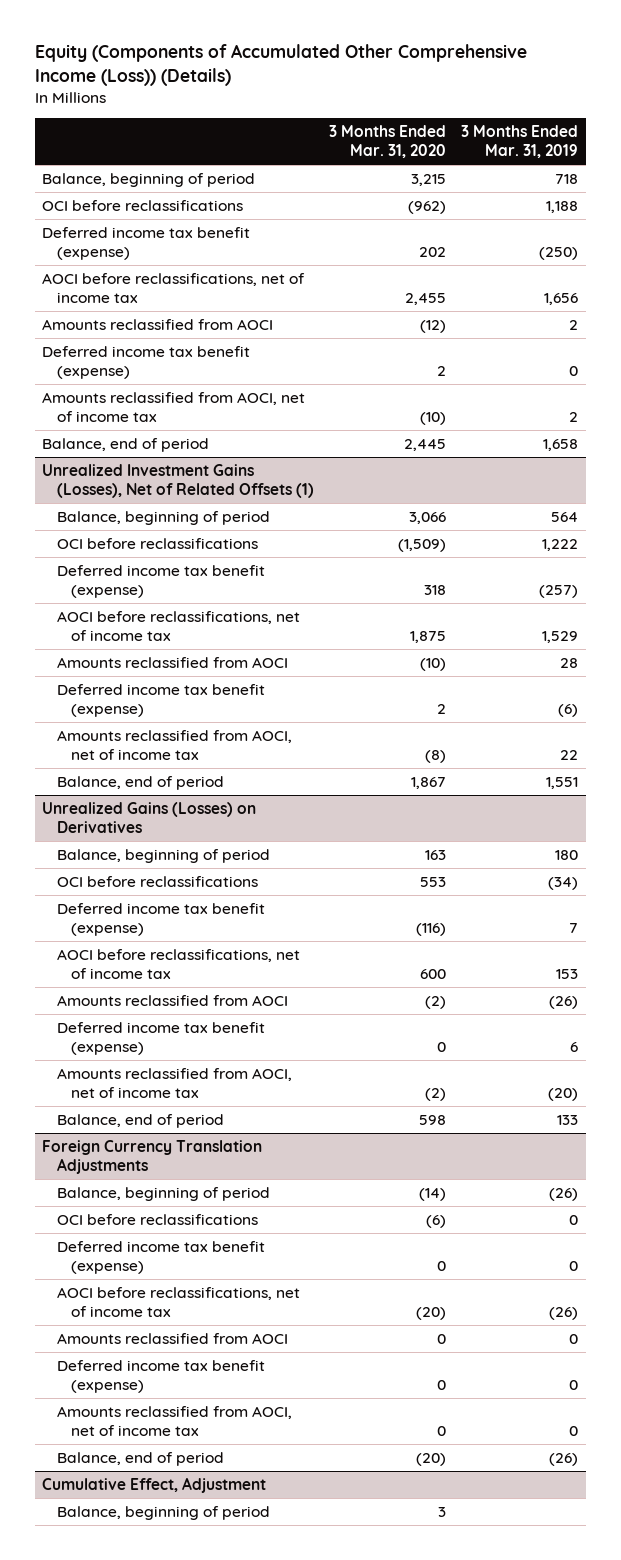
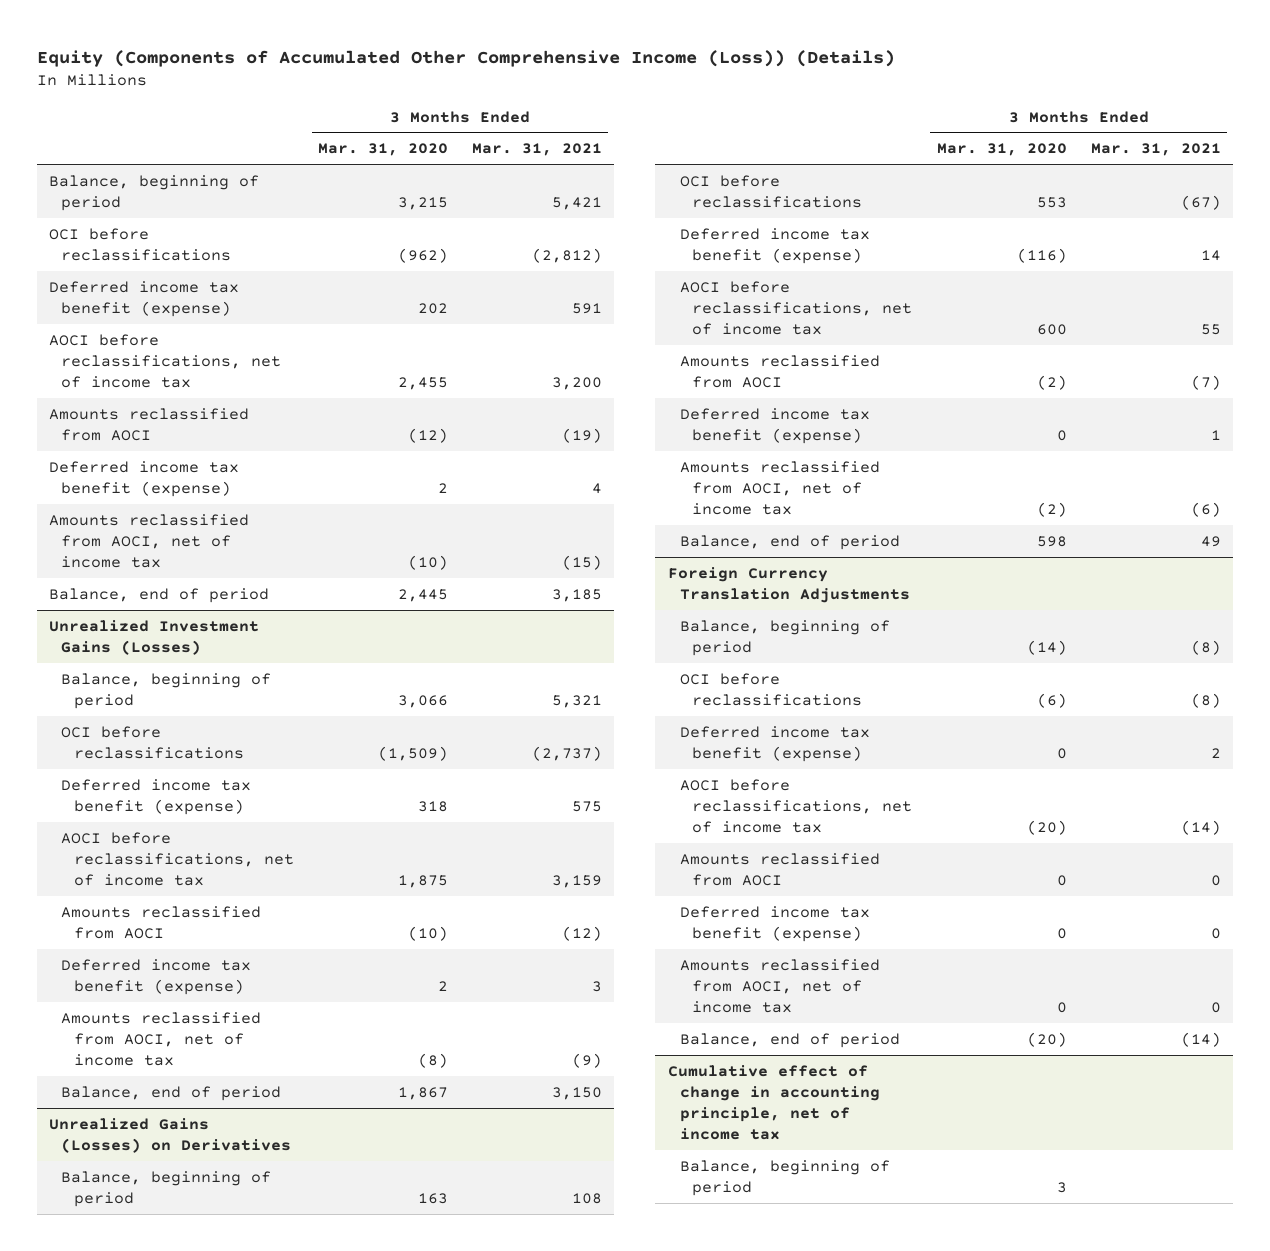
- | 3 Months Ended Mar. 31, 2020 | 3 Months Ended Mar. 31, 2019
+ | 3 Months Ended Mar. 31, 2020 | 3 Months Ended Mar. 31, 2021
- Unrealized Investment Gains (Losses), Net of Related Offsets (1)
+ Unrealized Investment Gains (Losses)
- Cumulative Effect, Adjustment
+ Cumulative effect of change in accounting principle, net of income tax

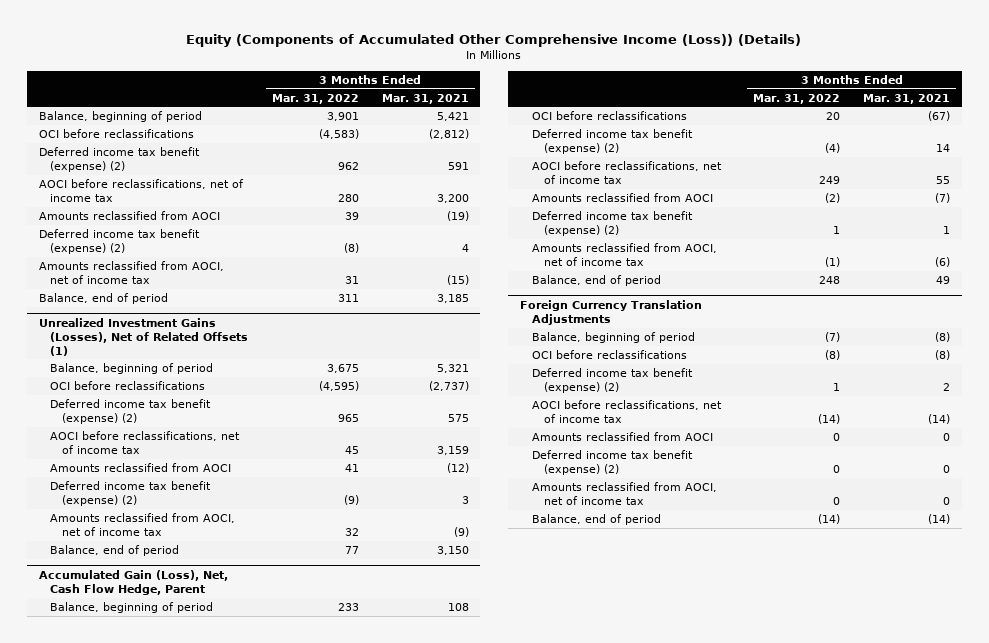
- | 3 Months Ended Mar. 31, 2020 | 3 Months Ended Mar. 31, 2021
+ | 3 Months Ended Mar. 31, 2022 | 3 Months Ended Mar. 31, 2021
- Deferred income tax benefit (expense) | 202 | 591
+ Deferred income tax benefit (expense) (2) | 962 | 591
- Deferred income tax benefit (expense) | 2 | 4
+ Deferred income tax benefit (expense) (2) | (8) | 4
- Unrealized Investment Gains (Losses)
+ Unrealized Investment Gains (Losses), Net of Related Offsets (1)
- Deferred income tax benefit (expense) | 318 | 575
+ Deferred income tax benefit (expense) (2) | 965 | 575
- Deferred income tax benefit (expense) | 2 | 3
+ Deferred income tax benefit (expense) (2) | (9) | 3
- Unrealized Gains (Losses) on Derivatives
+ Accumulated Gain (Loss), Net, Cash Flow Hedge, Parent
- Deferred income tax benefit (expense) | (116) | 14
+ Deferred income tax benefit (expense) (2) | (4) | 14
- Deferred income tax benefit (expense) | 0 | 1
+ Deferred income tax benefit (expense) (2) | 1 | 1
@ Foreign Currency Translation Adjustments
- Deferred income tax benefit (expense) | 0 | 2
+ Deferred income tax benefit (expense) (2) | 1 | 2
- Deferred income tax benefit (expense) | 0 | 0
+ Deferred income tax benefit (expense) (2) | 0 | 0
- Cumulative effect of change in accounting principle, net of income tax
- Balance, beginning of period | 3 |

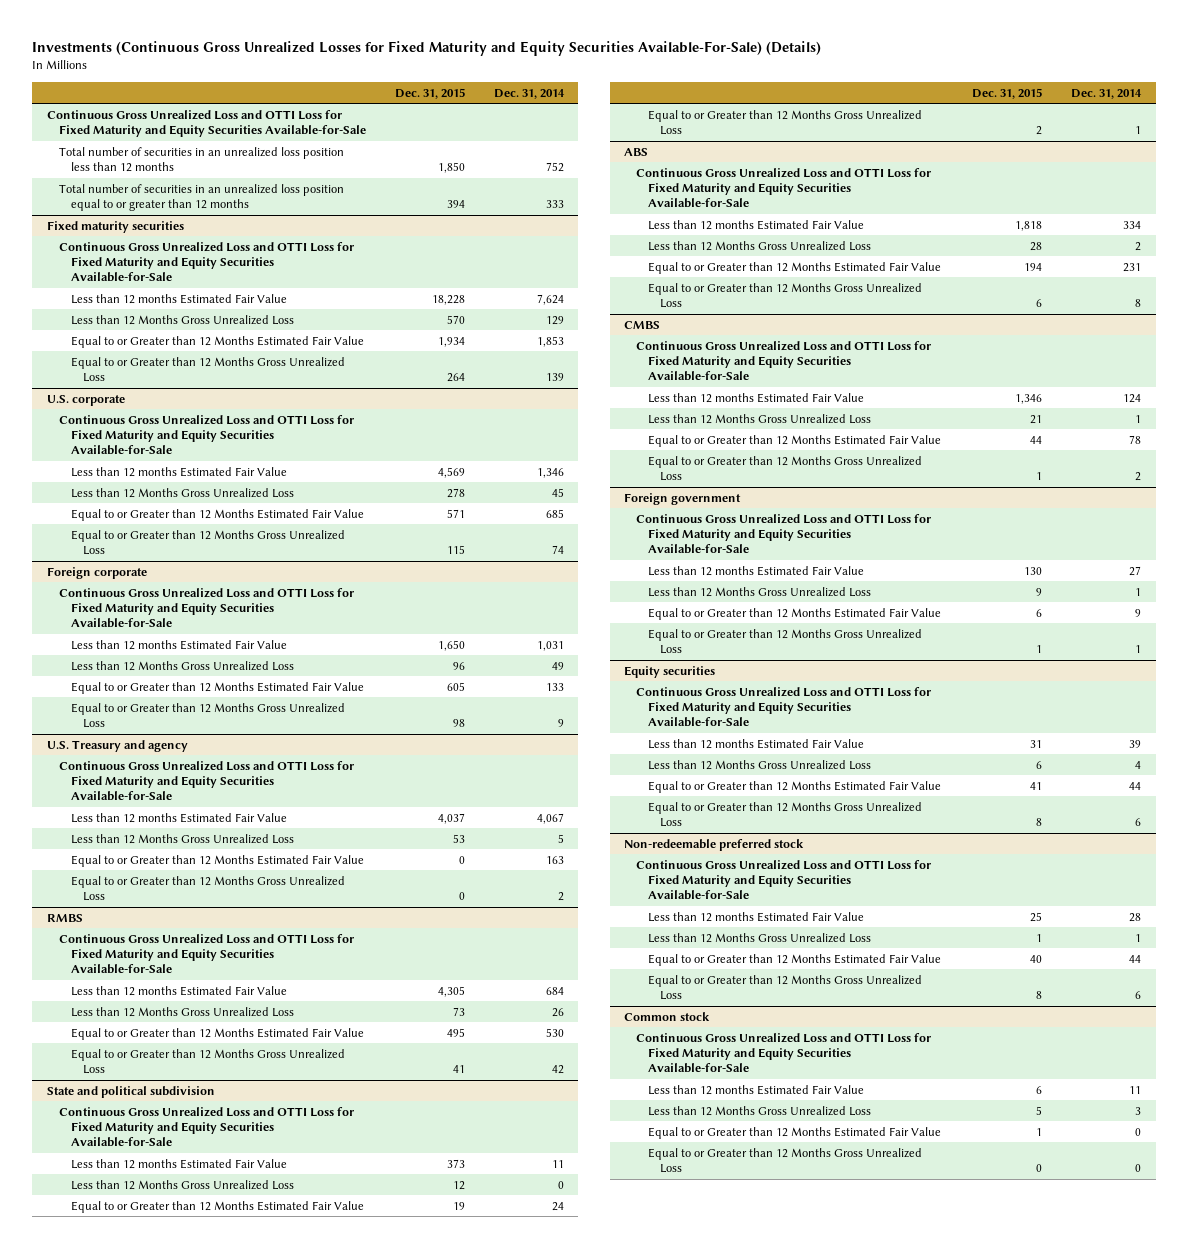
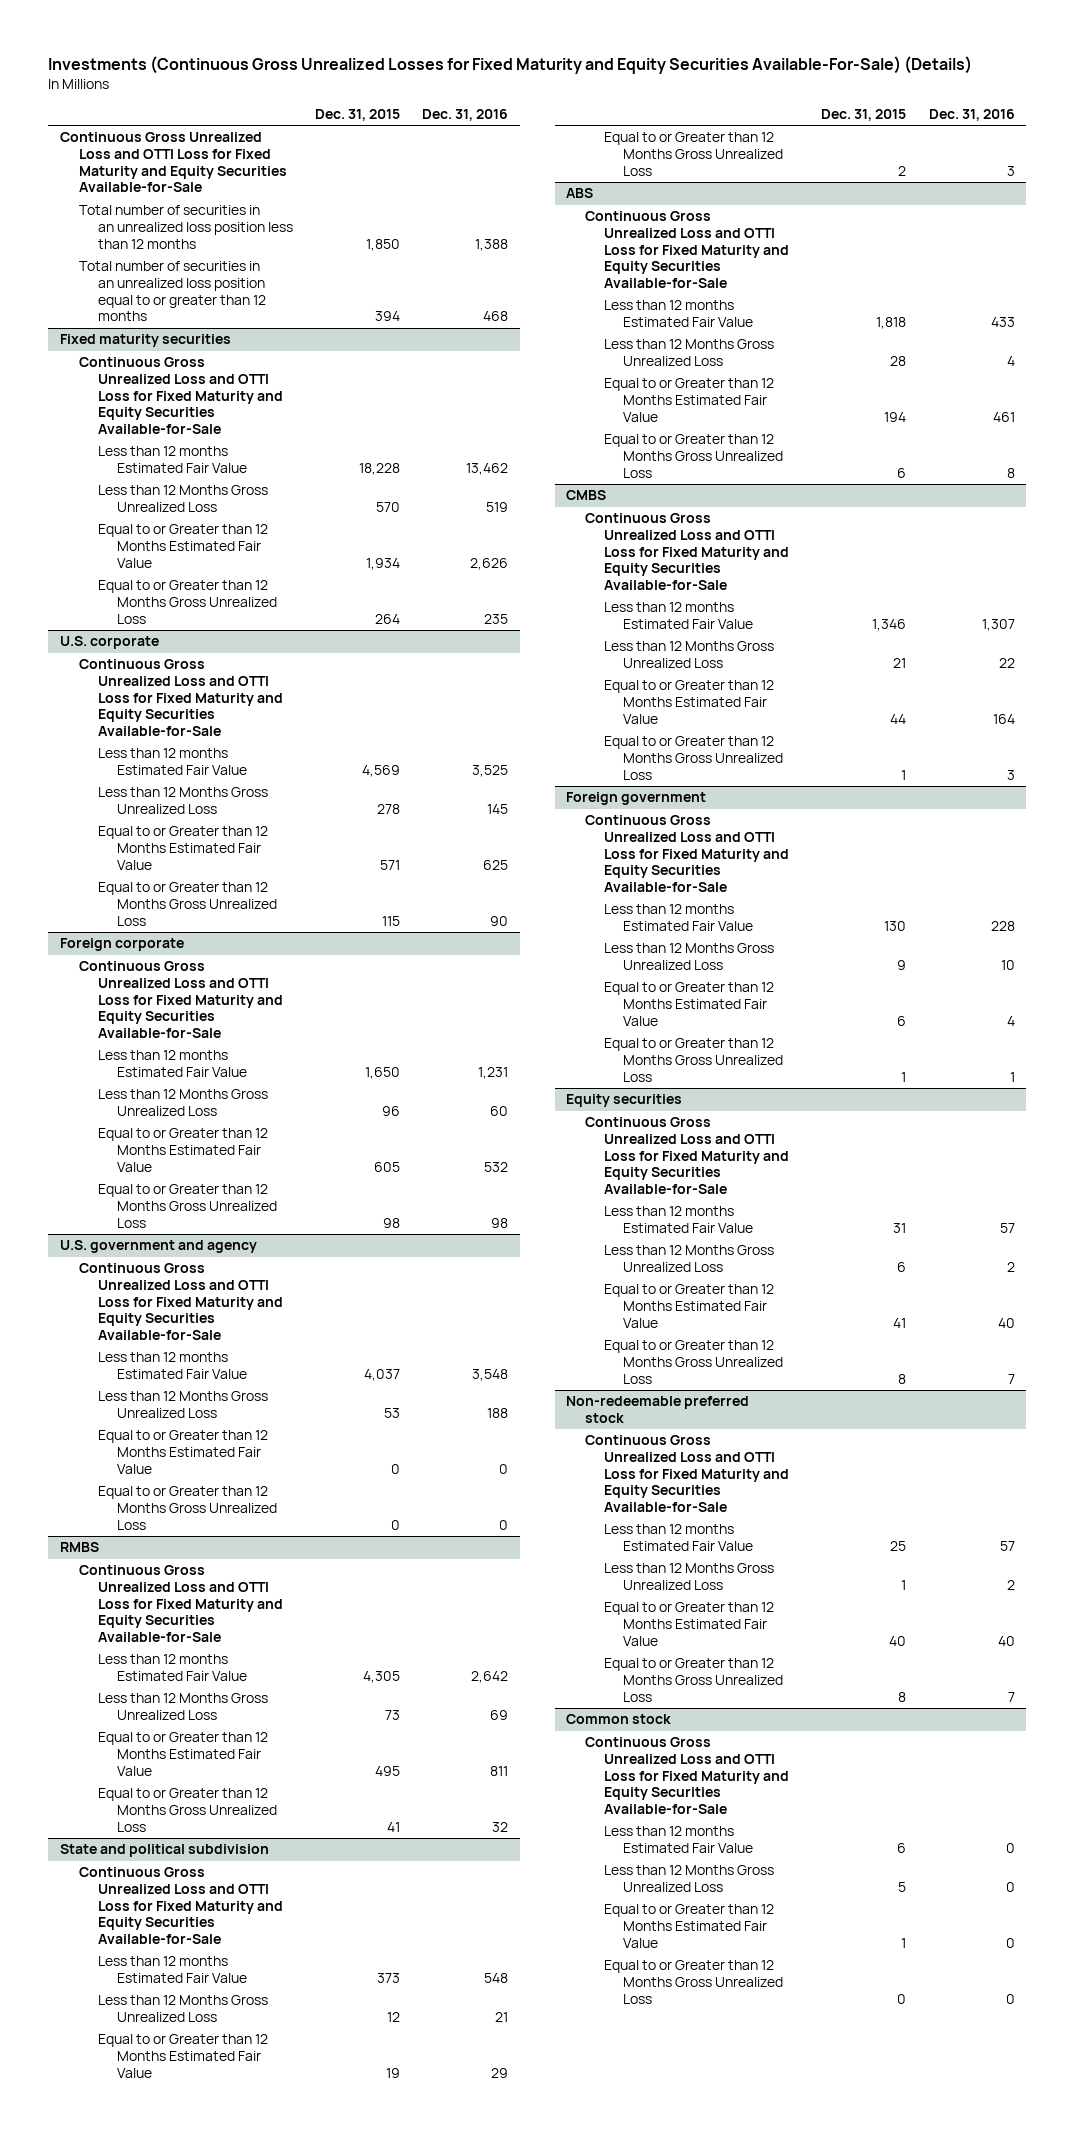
- | Dec. 31, 2015 | Dec. 31, 2014
+ | Dec. 31, 2015 | Dec. 31, 2016
- U.S. Treasury and agency
+ U.S. government and agency

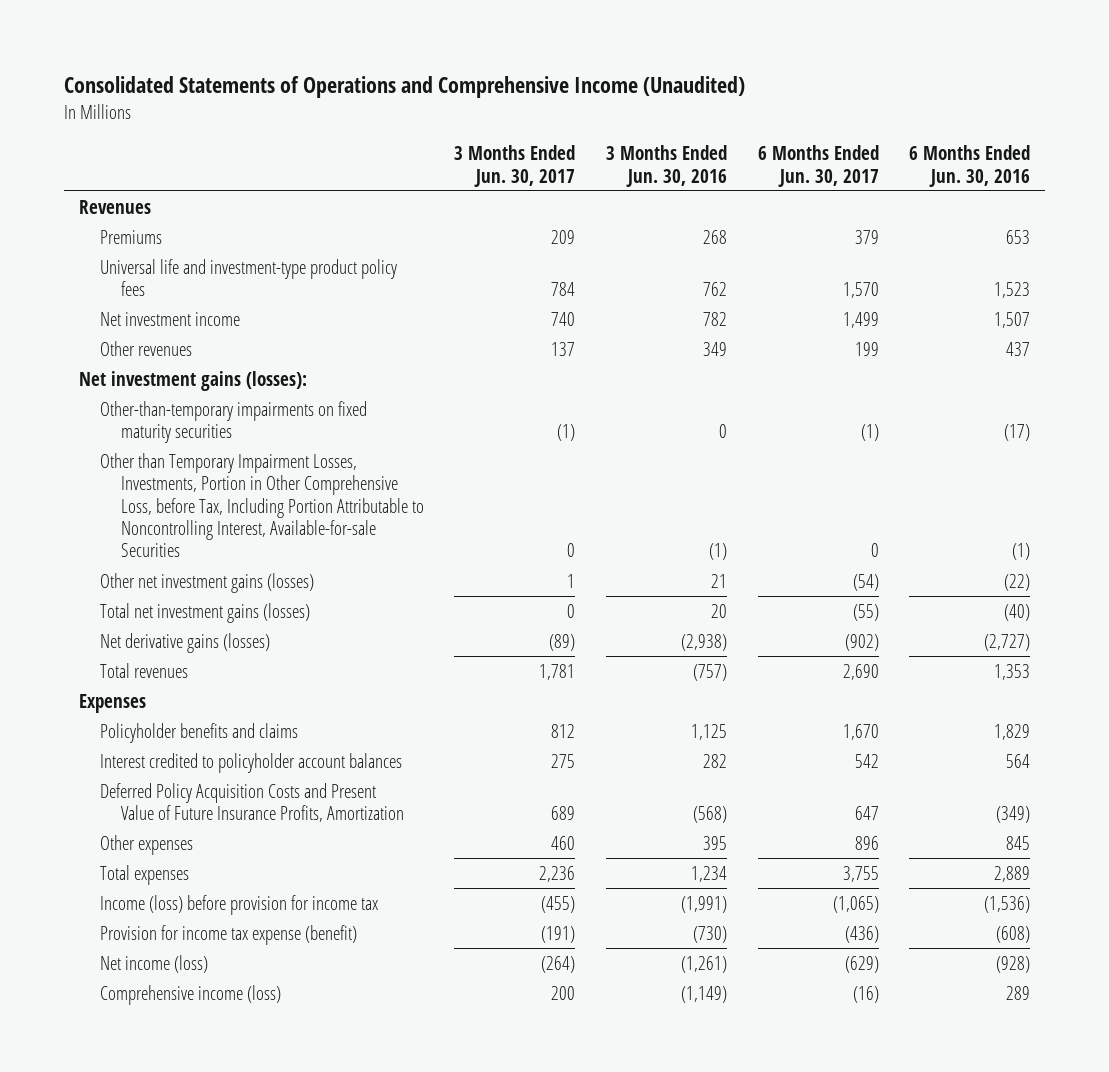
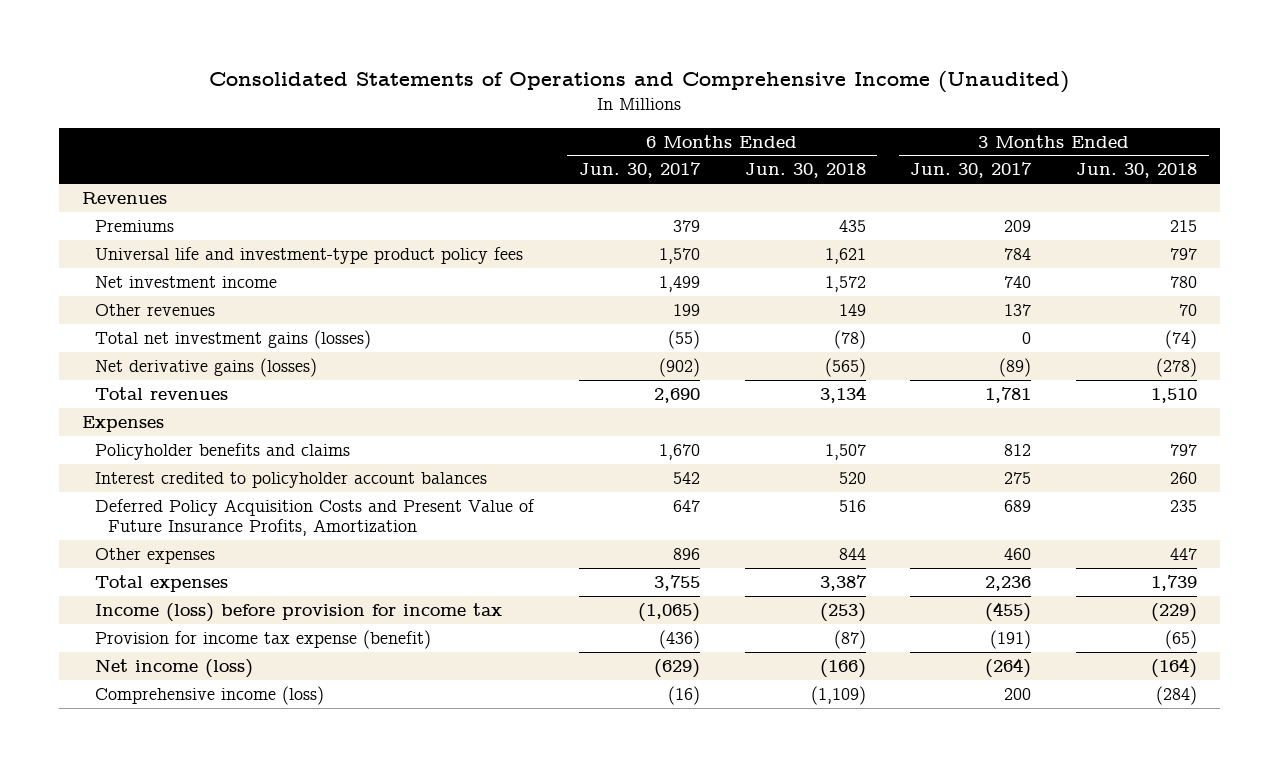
- | 3 Months Ended Jun. 30, 2017 | 3 Months Ended Jun. 30, 2016 | 6 Months Ended Jun. 30, 2017 | 6 Months Ended Jun. 30, 2016
+ | 6 Months Ended Jun. 30, 2017 | 6 Months Ended Jun. 30, 2018 | 3 Months Ended Jun. 30, 2017 | 3 Months Ended Jun. 30, 2018
- Net investment gains (losses):
- Other-than-temporary impairments on fixed maturity securities | (1) | 0 | (1) | (17)
- Other than Temporary Impairment Losses, Investments, Portion in Other Comprehensive Loss, before Tax, Including Portion Attributable to Noncontrolling Interest, Available-for-sale Securities | 0 | (1) | 0 | (1)
- Other net investment gains (losses) | 1 | 21 | (54) | (22)

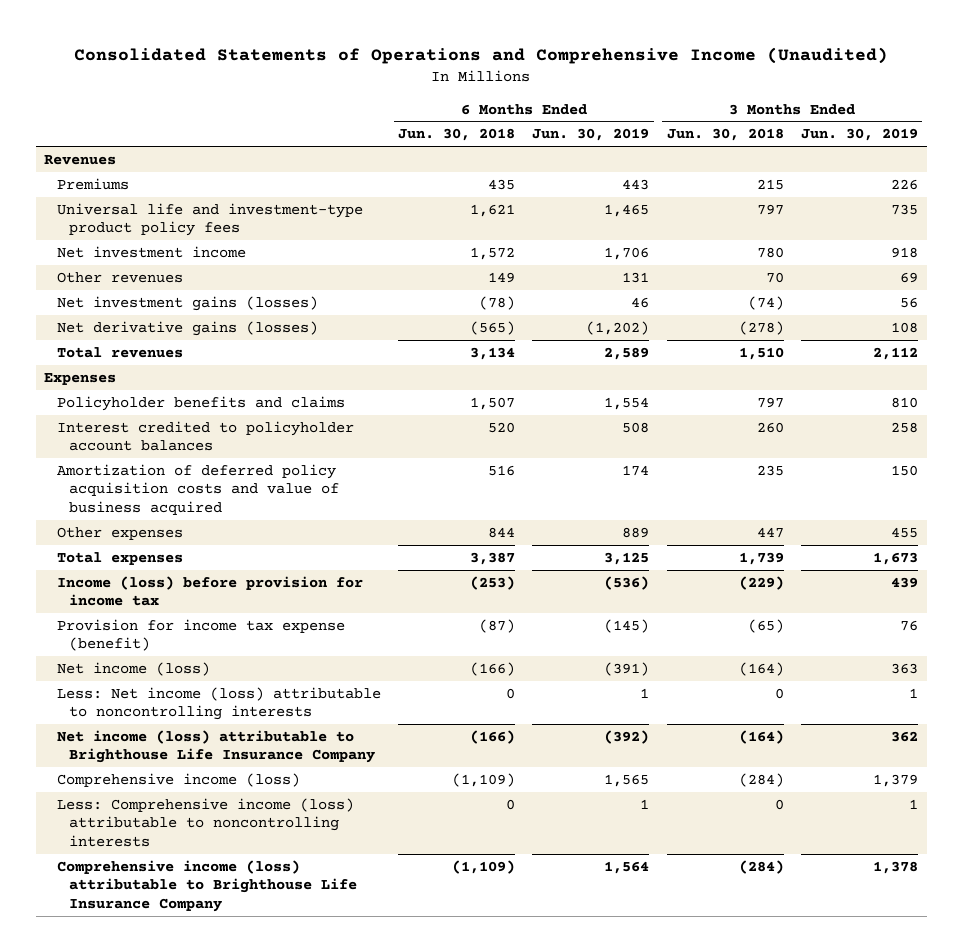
- | 6 Months Ended Jun. 30, 2017 | 6 Months Ended Jun. 30, 2018 | 3 Months Ended Jun. 30, 2017 | 3 Months Ended Jun. 30, 2018
+ | 6 Months Ended Jun. 30, 2018 | 6 Months Ended Jun. 30, 2019 | 3 Months Ended Jun. 30, 2018 | 3 Months Ended Jun. 30, 2019
- Total net investment gains (losses) | (55) | (78) | 0 | (74)
+ Net investment gains (losses) | (78) | 46 | (74) | 56
- Deferred Policy Acquisition Costs and Present Value of Future Insurance Profits, Amortization | 647 | 516 | 689 | 235
+ Amortization of deferred policy acquisition costs and value of business acquired | 516 | 174 | 235 | 150
+ Less: Net income (loss) attributable to noncontrolling interests | 0 | 1 | 0 | 1
+ Net income (loss) attributable to Brighthouse Life Insurance Company | (166) | (392) | (164) | 362
+ Less: Comprehensive income (loss) attributable to noncontrolling interests | 0 | 1 | 0 | 1
+ Comprehensive income (loss) attributable to Brighthouse Life Insurance Company | (1,109) | 1,564 | (284) | 1,378

